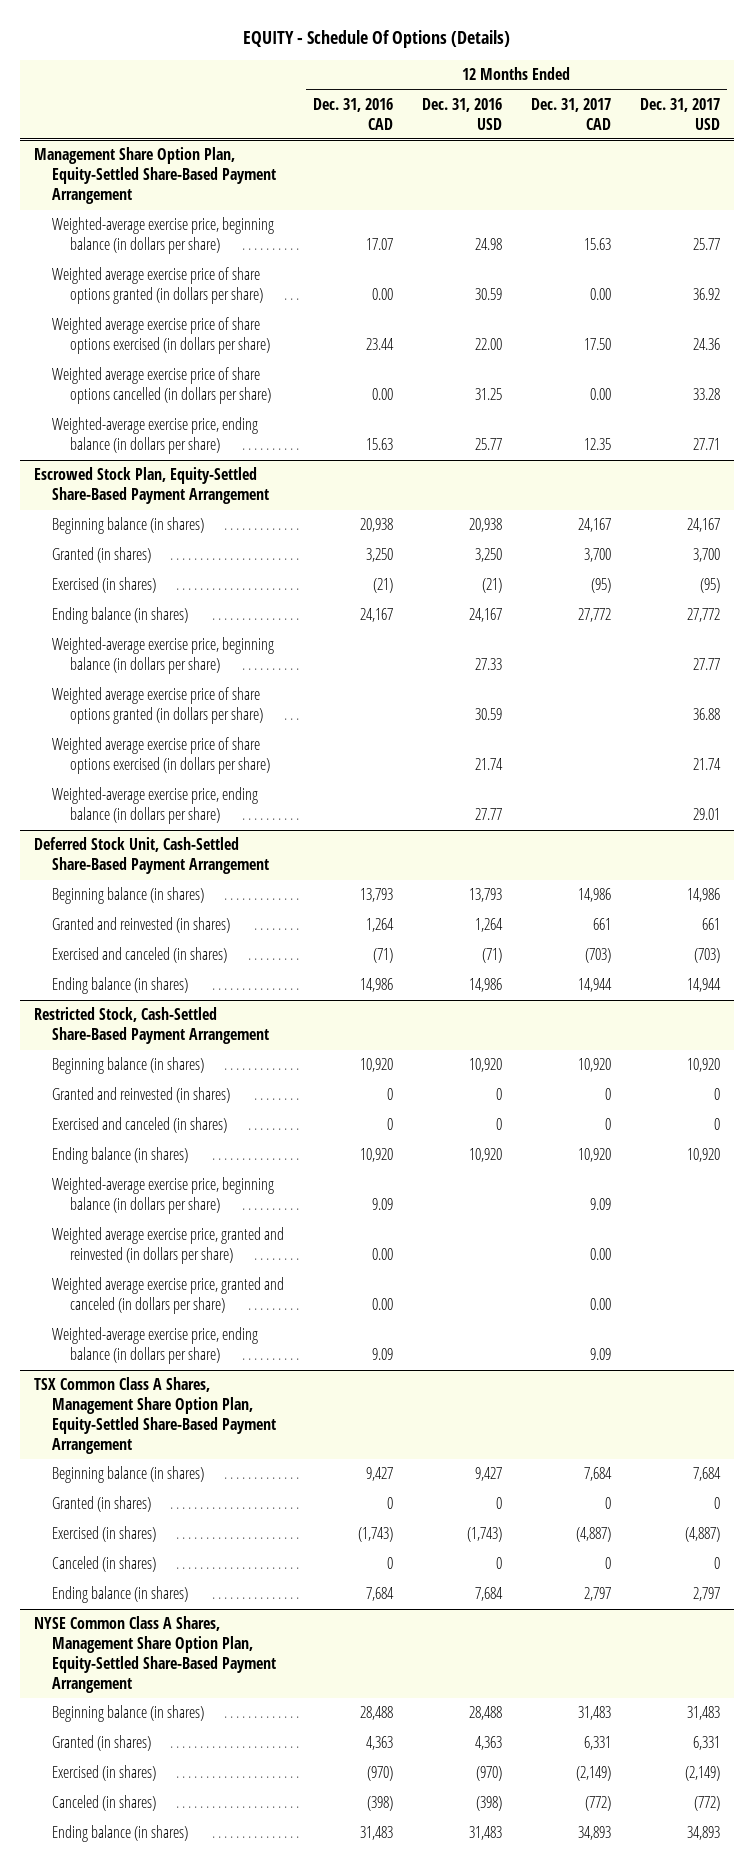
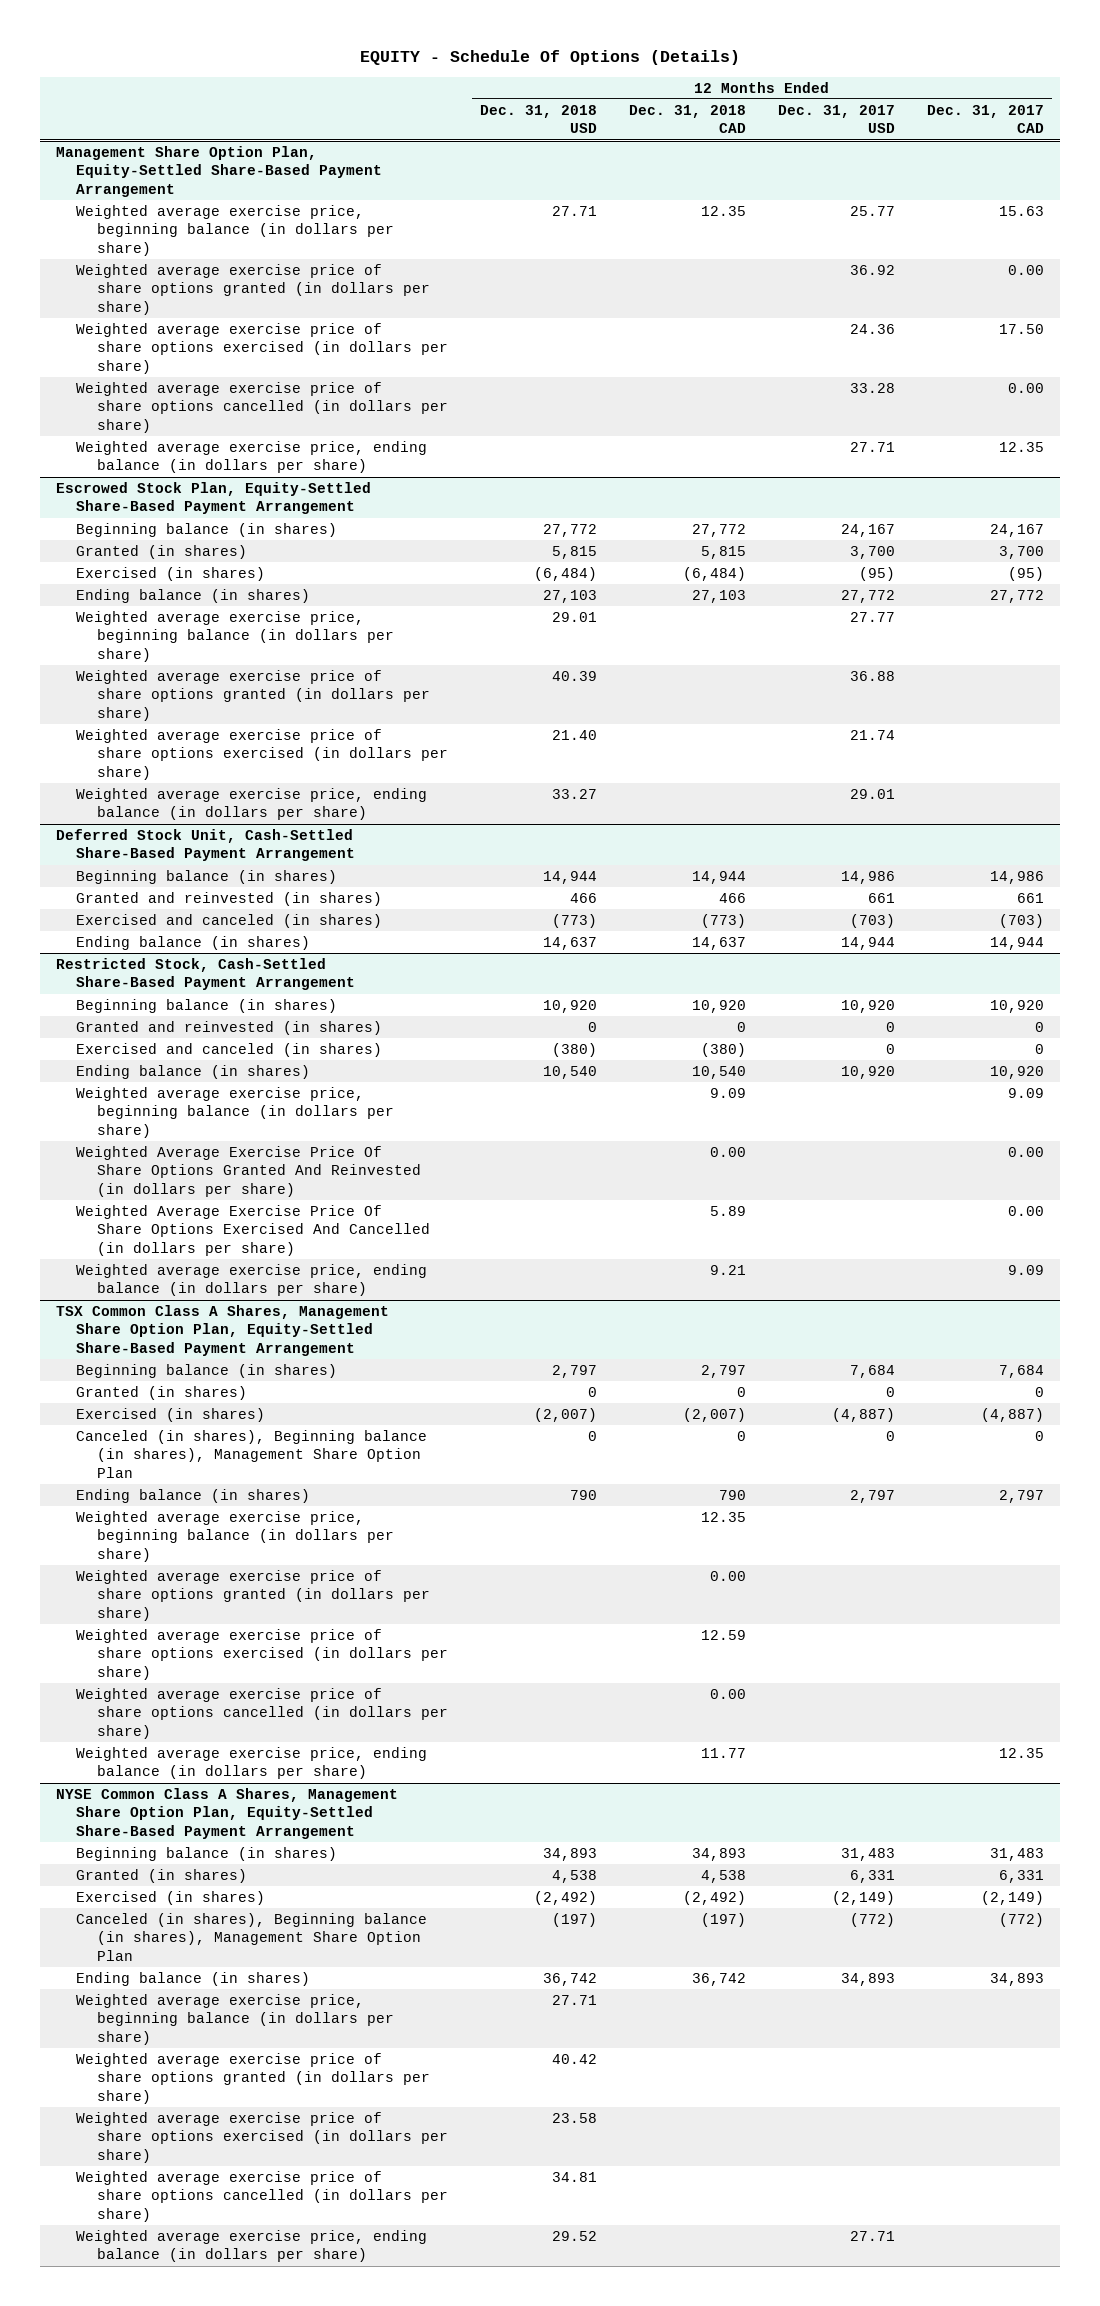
- | 12 Months Ended Dec. 31, 2016 CAD | 12 Months Ended Dec. 31, 2016 USD | 12 Months Ended Dec. 31, 2017 CAD | 12 Months Ended Dec. 31, 2017 USD
+ | 12 Months Ended Dec. 31, 2018 USD | 12 Months Ended Dec. 31, 2018 CAD | 12 Months Ended Dec. 31, 2017 USD | 12 Months Ended Dec. 31, 2017 CAD
@ Management Share Option Plan, Equity-Settled Share-Based Payment Arrangement
- Weighted-average exercise price, beginning balance (in dollars per share) | 17.07 | 24.98 | 15.63 | 25.77
+ Weighted average exercise price, beginning balance (in dollars per share) | 27.71 | 12.35 | 25.77 | 15.63
- Weighted-average exercise price, ending balance (in dollars per share) | 15.63 | 25.77 | 12.35 | 27.71
+ Weighted average exercise price, ending balance (in dollars per share) | | | 27.71 | 12.35
@ Escrowed Stock Plan, Equity-Settled Share-Based Payment Arrangement
- Weighted-average exercise price, beginning balance (in dollars per share) | | 27.33 | | 27.77
+ Weighted average exercise price, beginning balance (in dollars per share) | 29.01 | | 27.77 |
- Weighted-average exercise price, ending balance (in dollars per share) | | 27.77 | | 29.01
+ Weighted average exercise price, ending balance (in dollars per share) | 33.27 | | 29.01 |
@ Restricted Stock, Cash-Settled Share-Based Payment Arrangement
- Weighted-average exercise price, beginning balance (in dollars per share) | 9.09 | | 9.09 |
- Weighted average exercise price, granted and reinvested (in dollars per share) | 0.00 | | 0.00 |
- Weighted average exercise price, granted and canceled (in dollars per share) | 0.00 | | 0.00 |
- Weighted-average exercise price, ending balance (in dollars per share) | 9.09 | | 9.09 |
+ Weighted average exercise price, beginning balance (in dollars per share) | | 9.09 | | 9.09
+ Weighted Average Exercise Price Of Share Options Granted And Reinvested (in dollars per share) | | 0.00 | | 0.00
+ Weighted Average Exercise Price Of Share Options Exercised And Cancelled (in dollars per share) | | 5.89 | | 0.00
+ Weighted average exercise price, ending balance (in dollars per share) | | 9.21 | | 9.09
@ TSX Common Class A Shares, Management Share Option Plan, Equity-Settled Share-Based Payment Arrangement
- Canceled (in shares) | 0 | 0 | 0 | 0
+ Canceled (in shares), Beginning balance (in shares), Management Share Option Plan | 0 | 0 | 0 | 0
+ Weighted average exercise price, beginning balance (in dollars per share) | | 12.35 | |
+ Weighted average exercise price of share options granted (in dollars per share) | | 0.00 | |
+ Weighted average exercise price of share options exercised (in dollars per share) | | 12.59 | |
+ Weighted average exercise price of share options cancelled (in dollars per share) | | 0.00 | |
+ Weighted average exercise price, ending balance (in dollars per share) | | 11.77 | | 12.35
@ NYSE Common Class A Shares, Management Share Option Plan, Equity-Settled Share-Based Payment Arrangement
- Canceled (in shares) | (398) | (398) | (772) | (772)
+ Canceled (in shares), Beginning balance (in shares), Management Share Option Plan | (197) | (197) | (772) | (772)
+ Weighted average exercise price, beginning balance (in dollars per share) | 27.71 | | |
+ Weighted average exercise price of share options granted (in dollars per share) | 40.42 | | |
+ Weighted average exercise price of share options exercised (in dollars per share) | 23.58 | | |
+ Weighted average exercise price of share options cancelled (in dollars per share) | 34.81 | | |
+ Weighted average exercise price, ending balance (in dollars per share) | 29.52 | | 27.71 |

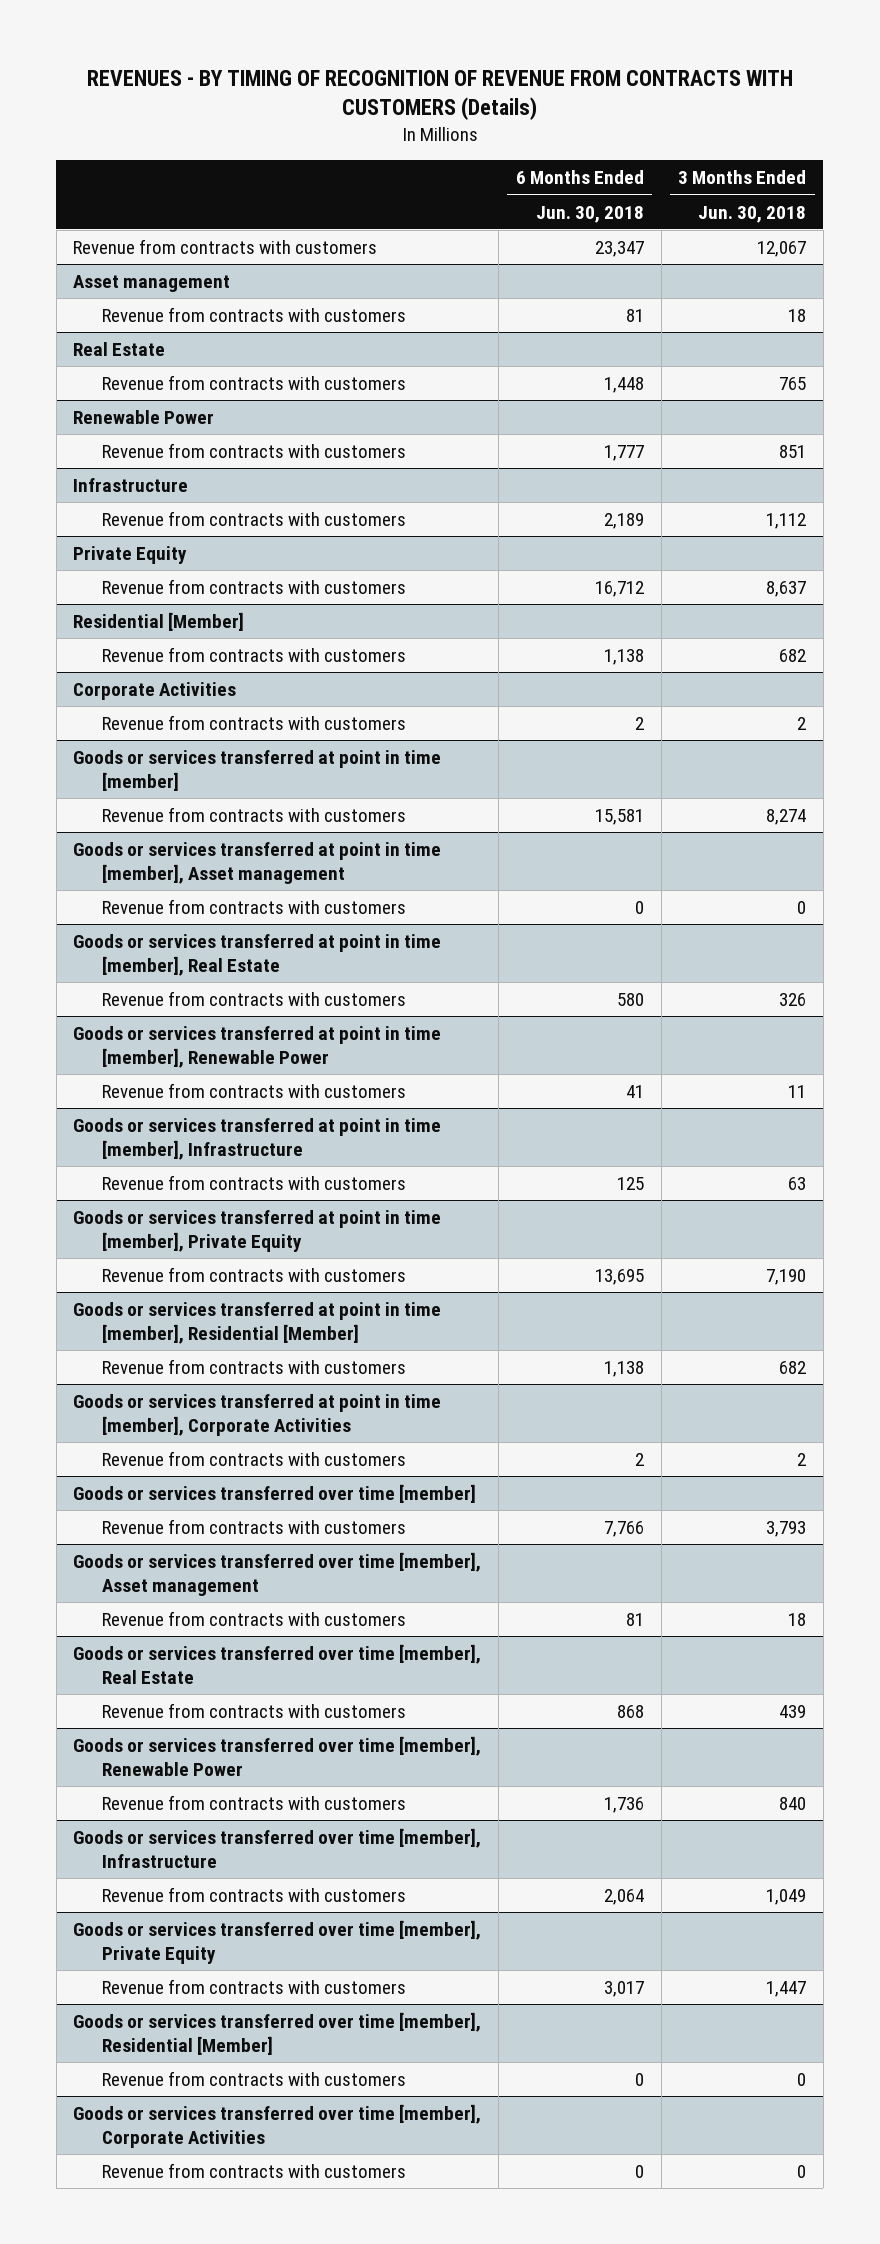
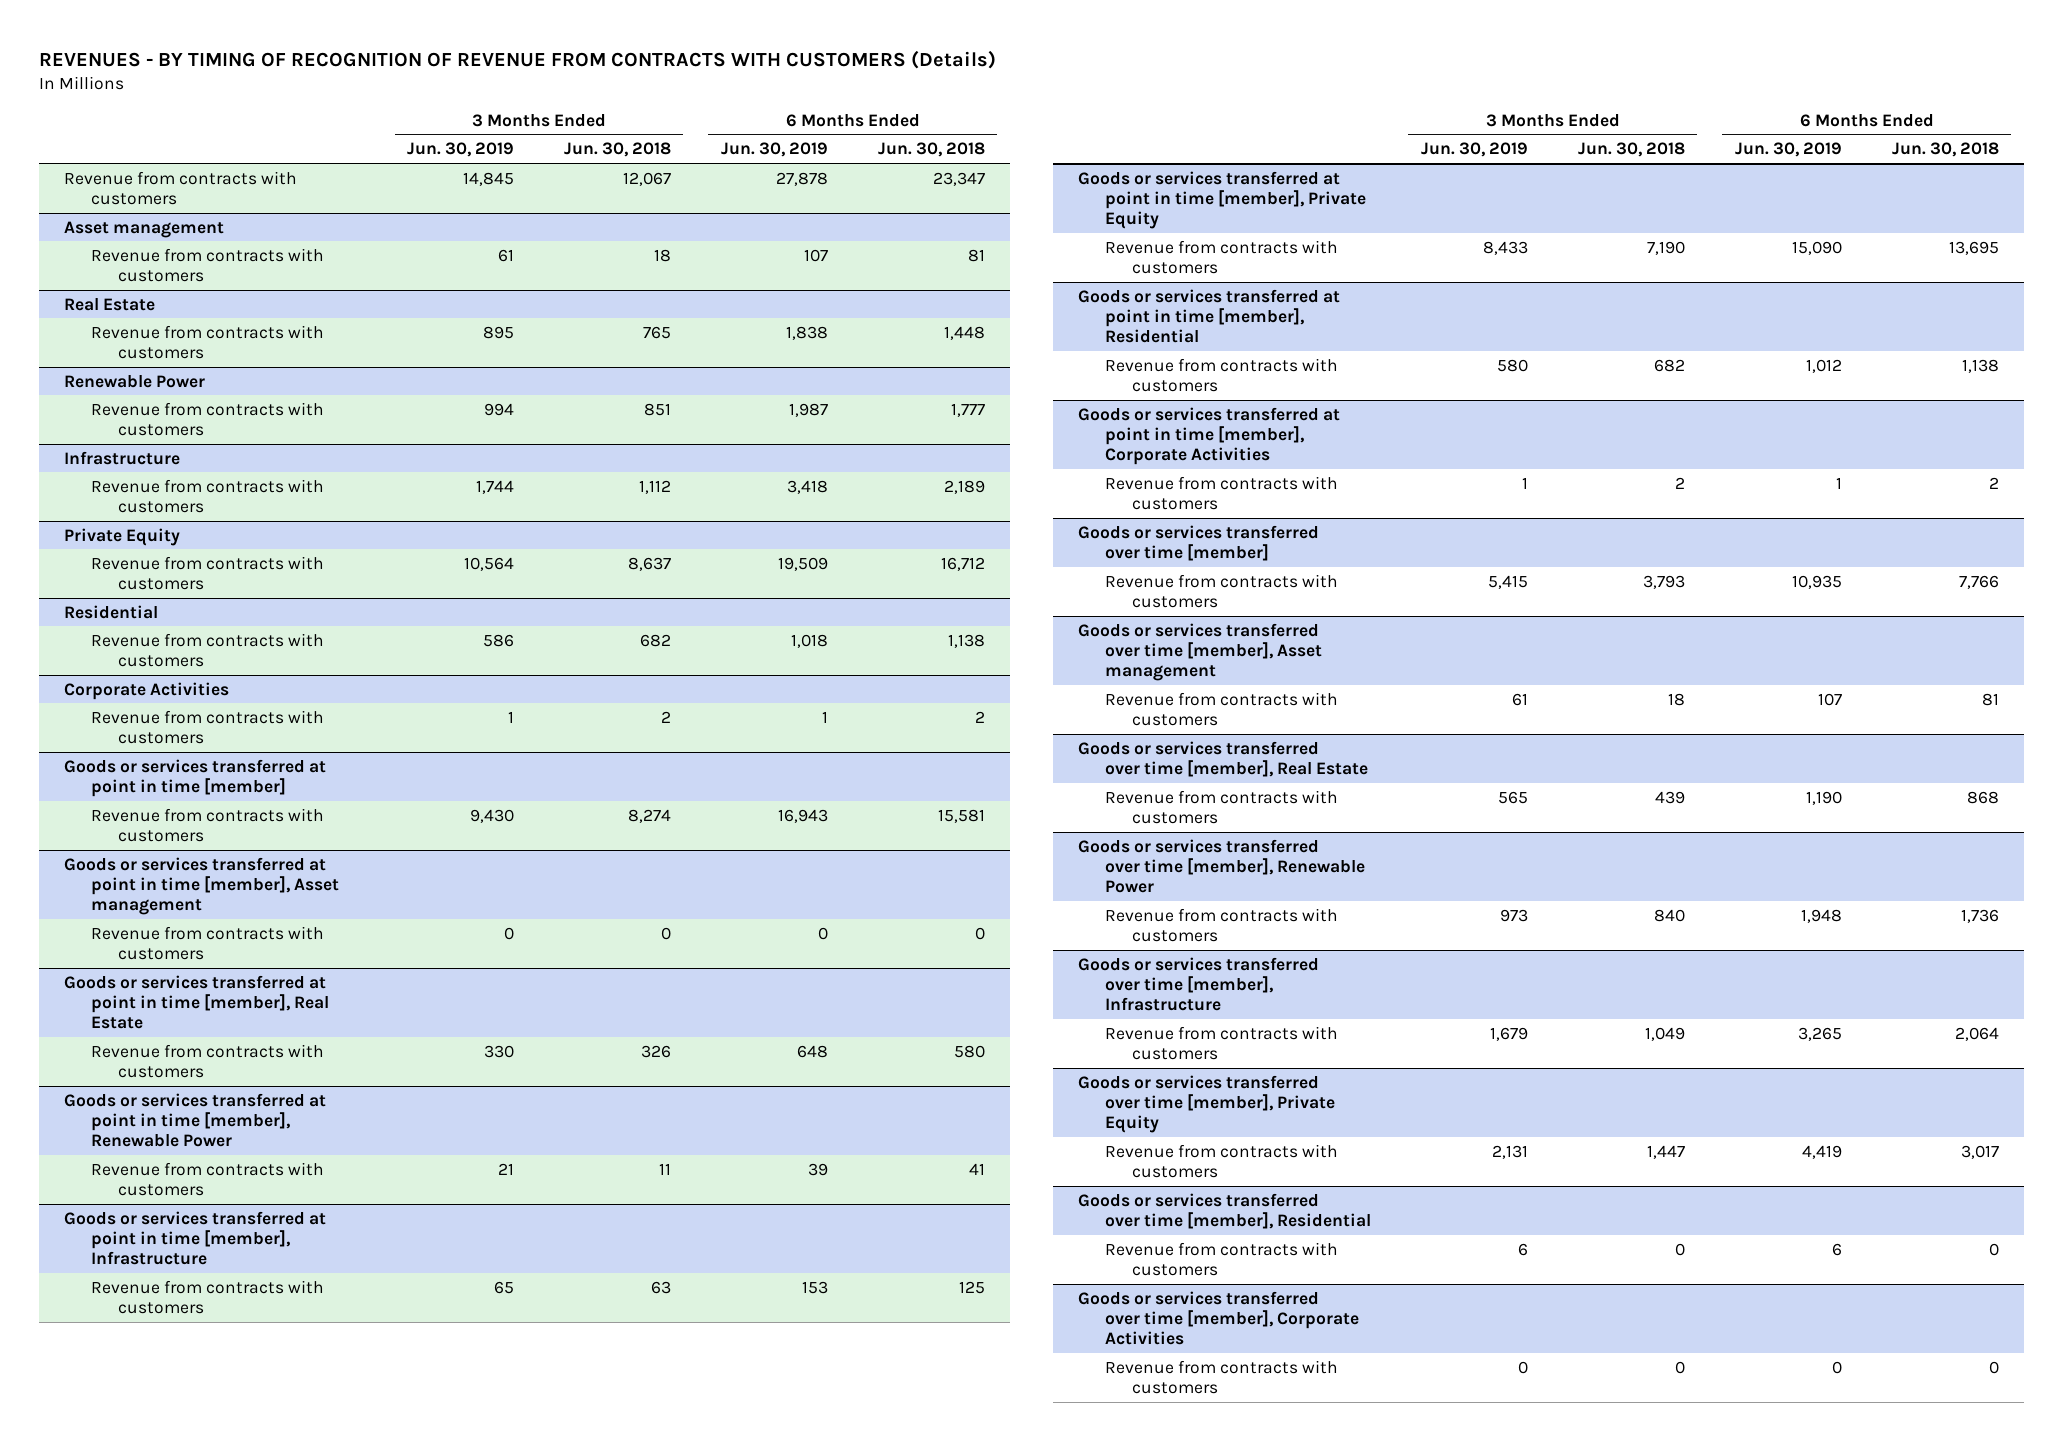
- | 6 Months Ended Jun. 30, 2018 | 3 Months Ended Jun. 30, 2018
+ | 3 Months Ended Jun. 30, 2019 | 3 Months Ended Jun. 30, 2018 | 6 Months Ended Jun. 30, 2019 | 6 Months Ended Jun. 30, 2018
- Residential [Member]
+ Residential
- Goods or services transferred at point in time [member], Residential [Member]
+ Goods or services transferred at point in time [member], Residential
- Goods or services transferred over time [member], Residential [Member]
+ Goods or services transferred over time [member], Residential

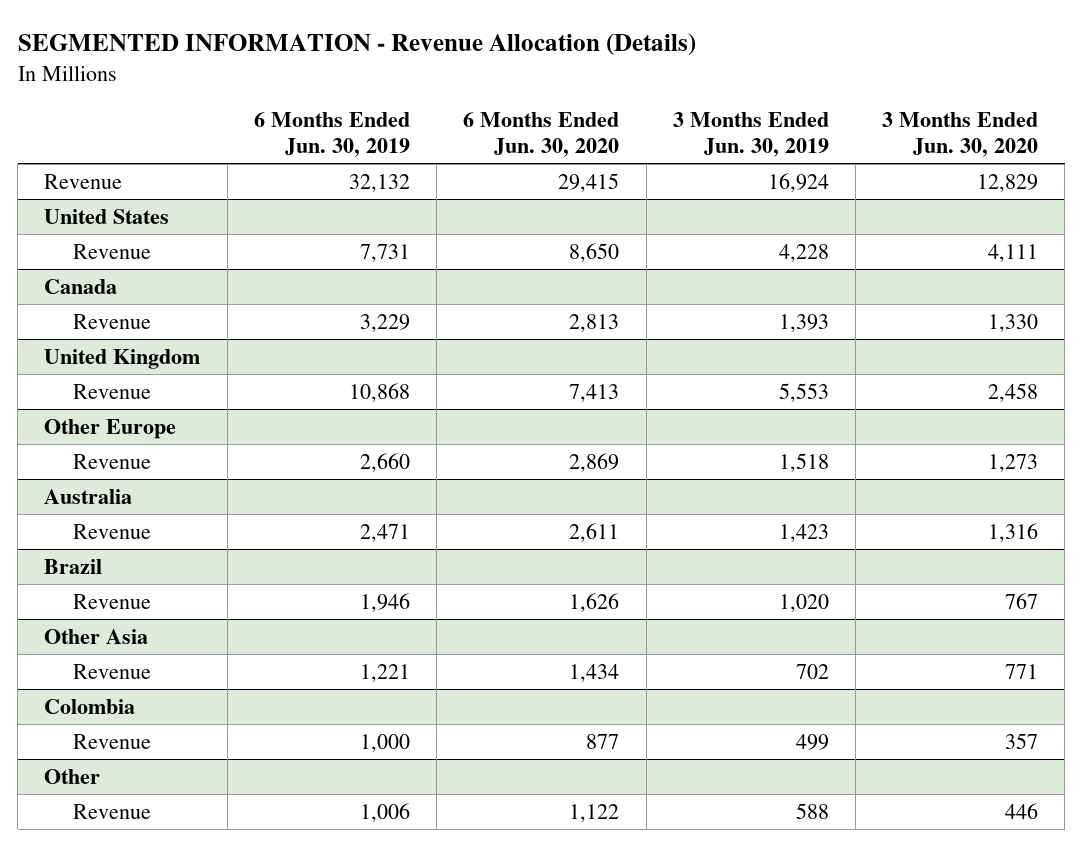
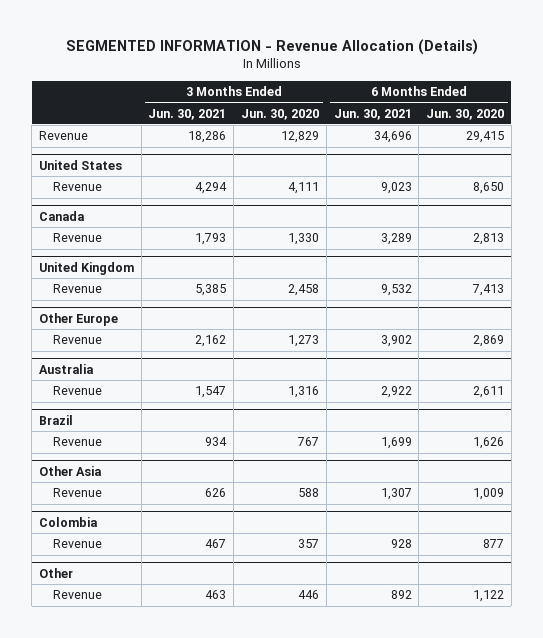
- | 6 Months Ended Jun. 30, 2019 | 6 Months Ended Jun. 30, 2020 | 3 Months Ended Jun. 30, 2019 | 3 Months Ended Jun. 30, 2020
+ | 3 Months Ended Jun. 30, 2021 | 3 Months Ended Jun. 30, 2020 | 6 Months Ended Jun. 30, 2021 | 6 Months Ended Jun. 30, 2020
@ Other Asia
- Revenue | 1,221 | 1,434 | 702 | 771
+ Revenue | 626 | 588 | 1,307 | 1,009

